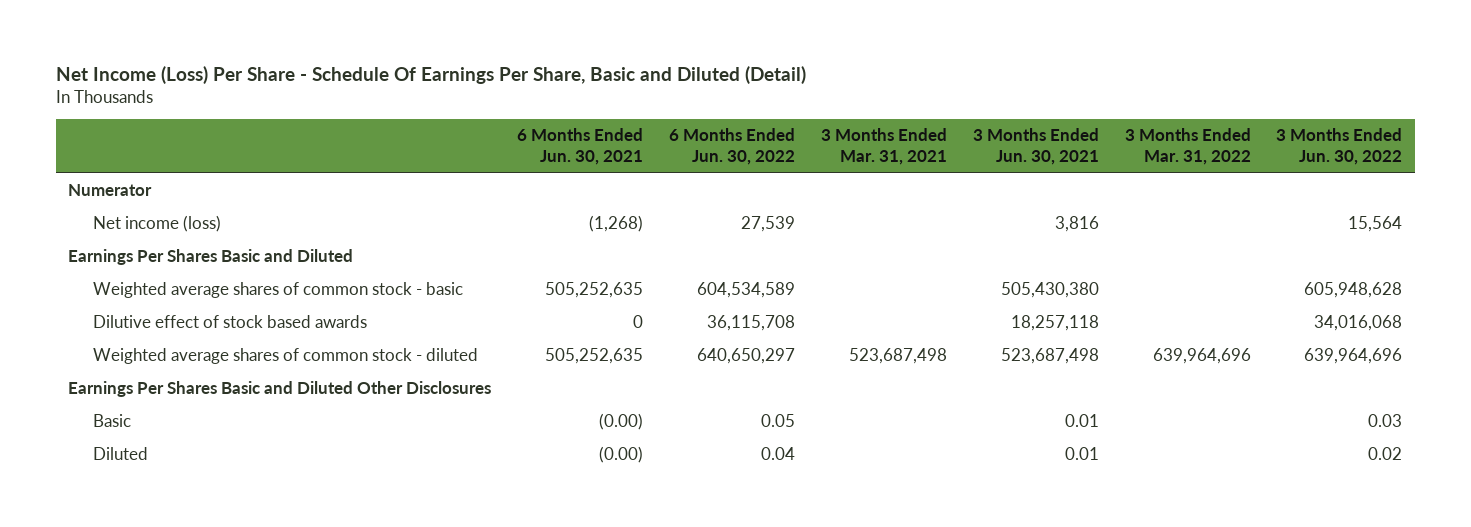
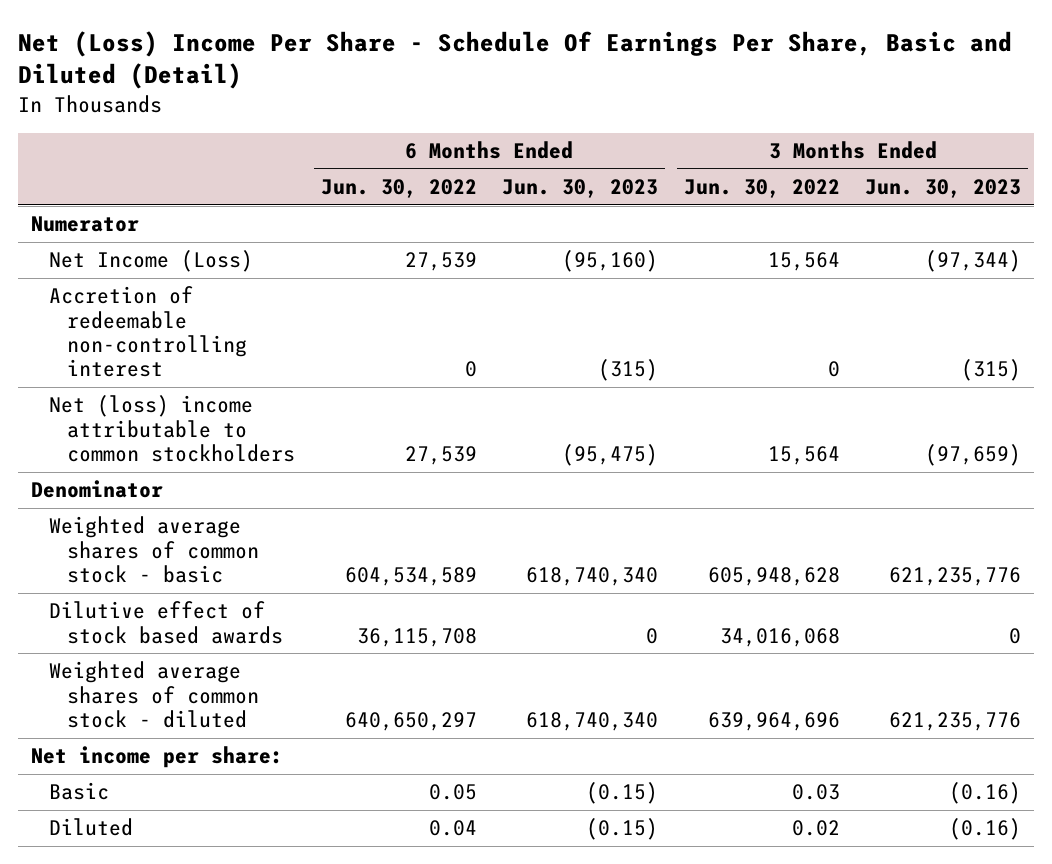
- Net Income (Loss) Per Share - Schedule Of Earnings Per Share, Basic and Diluted (Detail)
+ Net (Loss) Income Per Share - Schedule Of Earnings Per Share, Basic and Diluted (Detail)
- | 6 Months Ended Jun. 30, 2021 | 6 Months Ended Jun. 30, 2022 | 3 Months Ended Mar. 31, 2021 | 3 Months Ended Jun. 30, 2021 | 3 Months Ended Mar. 31, 2022 | 3 Months Ended Jun. 30, 2022
+ | 6 Months Ended Jun. 30, 2022 | 6 Months Ended Jun. 30, 2023 | 3 Months Ended Jun. 30, 2022 | 3 Months Ended Jun. 30, 2023
- Net income (loss) | (1,268) | 27,539 | | 3,816 | | 15,564
- Earnings Per Shares Basic and Diluted
+ Net Income (Loss) | 27,539 | (95,160) | 15,564 | (97,344)
+ Accretion of redeemable non-controlling interest | 0 | (315) | 0 | (315)
+ Net (loss) income attributable to common stockholders | 27,539 | (95,475) | 15,564 | (97,659)
+ Denominator
- Earnings Per Shares Basic and Diluted Other Disclosures
+ Net income per share:

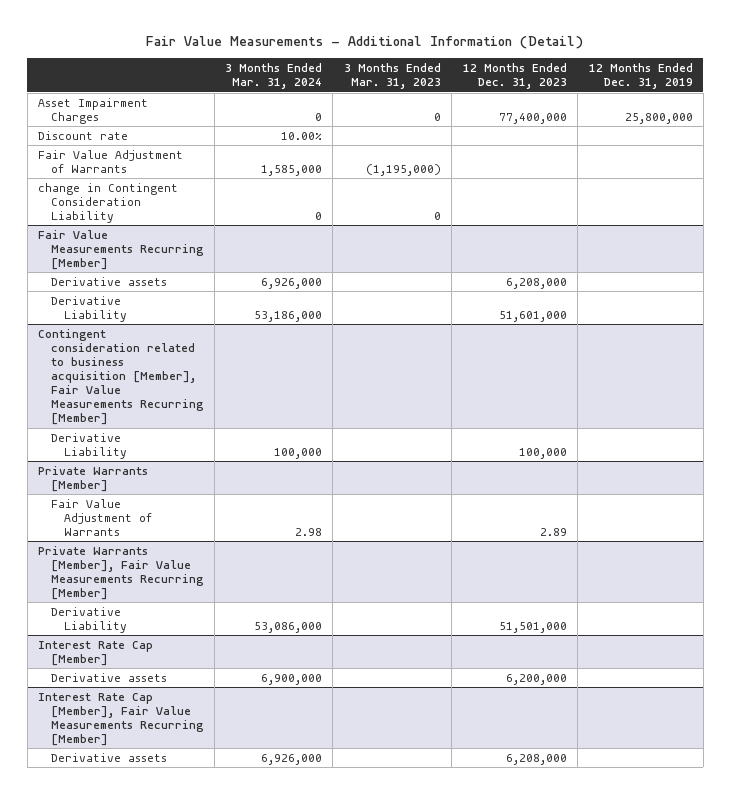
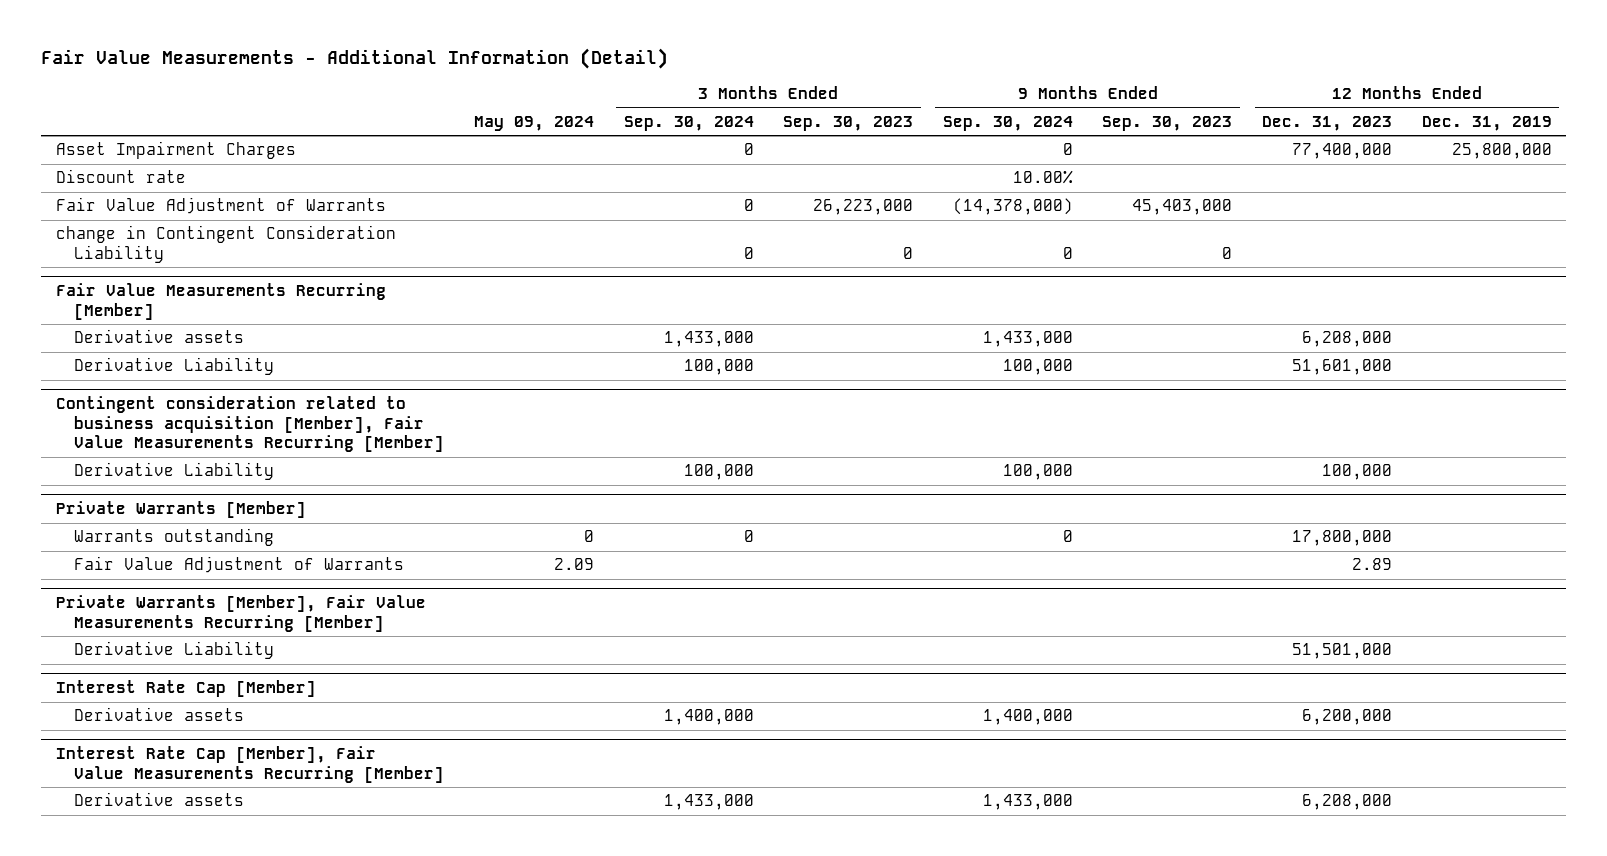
- | 3 Months Ended Mar. 31, 2024 | 3 Months Ended Mar. 31, 2023 | 12 Months Ended Dec. 31, 2023 | 12 Months Ended Dec. 31, 2019
+ | May 09, 2024 | 3 Months Ended Sep. 30, 2024 | 3 Months Ended Sep. 30, 2023 | 9 Months Ended Sep. 30, 2024 | 9 Months Ended Sep. 30, 2023 | 12 Months Ended Dec. 31, 2023 | 12 Months Ended Dec. 31, 2019
@ Private Warrants [Member]
+ Warrants outstanding | 0 | 0 | | 0 | | 17,800,000 |

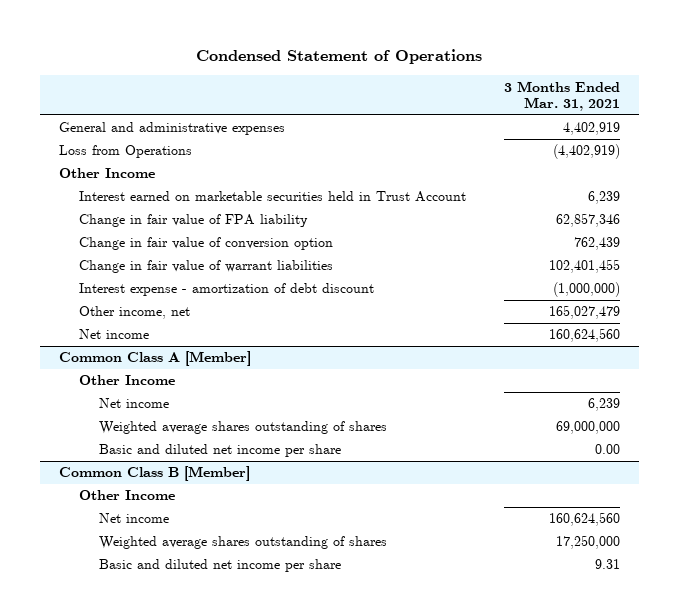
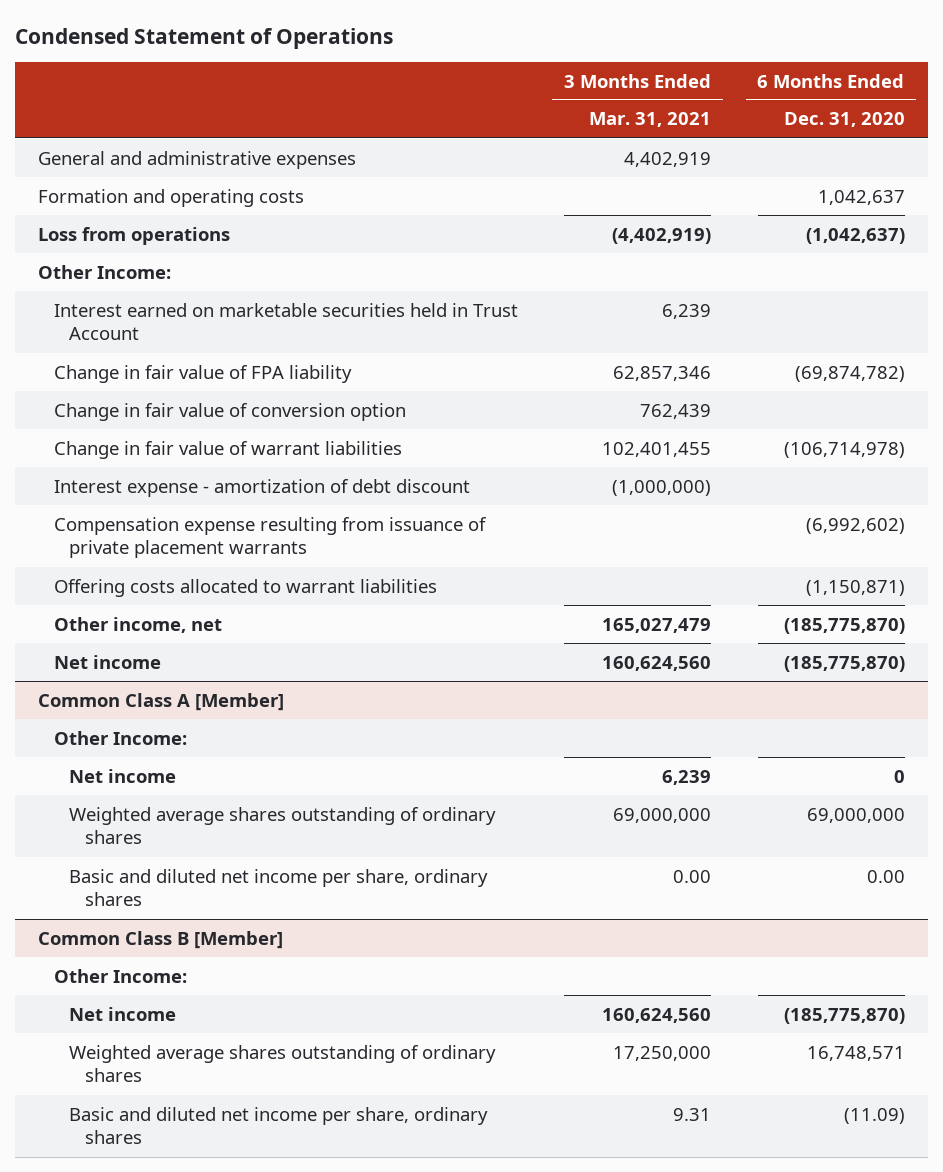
- | 3 Months Ended Mar. 31, 2021
+ | 3 Months Ended Mar. 31, 2021 | 6 Months Ended Dec. 31, 2020
- Loss from Operations | (4,402,919)
- Other Income
+ Formation and operating costs | | 1,042,637
+ Loss from operations | (4,402,919) | (1,042,637)
+ Other Income:
+ Compensation expense resulting from issuance of private placement warrants | | (6,992,602)
+ Offering costs allocated to warrant liabilities | | (1,150,871)
@ Common Class A [Member]
- Other Income
+ Other Income:
- Weighted average shares outstanding of shares | 69,000,000
- Basic and diluted net income per share | 0.00
+ Weighted average shares outstanding of ordinary shares | 69,000,000 | 69,000,000
+ Basic and diluted net income per share, ordinary shares | 0.00 | 0.00
@ Common Class B [Member]
- Other Income
+ Other Income:
- Weighted average shares outstanding of shares | 17,250,000
- Basic and diluted net income per share | 9.31
+ Weighted average shares outstanding of ordinary shares | 17,250,000 | 16,748,571
+ Basic and diluted net income per share, ordinary shares | 9.31 | (11.09)

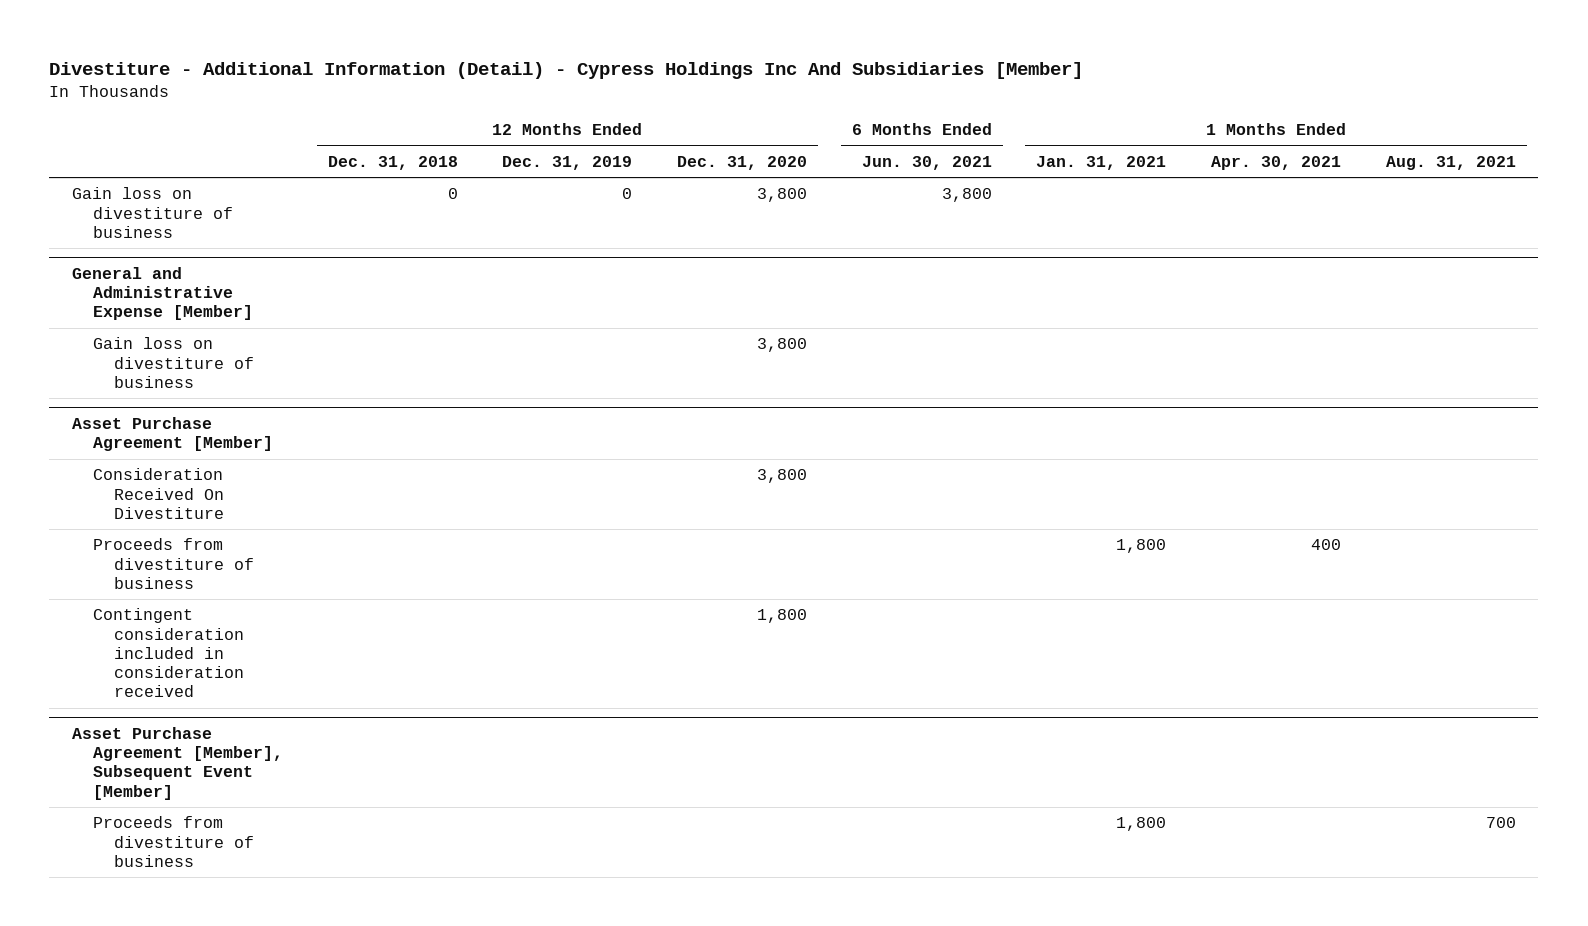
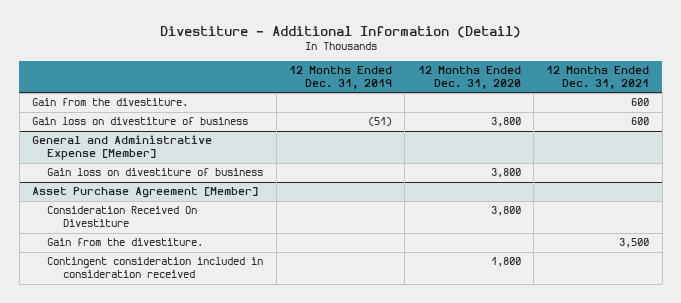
- Divestiture - Additional Information (Detail) - Cypress Holdings Inc And Subsidiaries [Member]
+ Divestiture - Additional Information (Detail)
- | 12 Months Ended Dec. 31, 2018 | 12 Months Ended Dec. 31, 2019 | 12 Months Ended Dec. 31, 2020 | 6 Months Ended Jun. 30, 2021 | 1 Months Ended Jan. 31, 2021 | 1 Months Ended Apr. 30, 2021 | 1 Months Ended Aug. 31, 2021
+ | 12 Months Ended Dec. 31, 2019 | 12 Months Ended Dec. 31, 2020 | 12 Months Ended Dec. 31, 2021
- Gain loss on divestiture of business | 0 | 0 | 3,800 | 3,800 | | |
+ Gain from the divestiture. | | | 600
+ Gain loss on divestiture of business | (51) | 3,800 | 600
@ Asset Purchase Agreement [Member]
- Proceeds from divestiture of business | | | | | 1,800 | 400 |
+ Gain from the divestiture. | | | 3,500
- Asset Purchase Agreement [Member], Subsequent Event [Member]
- Proceeds from divestiture of business | | | | | 1,800 | | 700

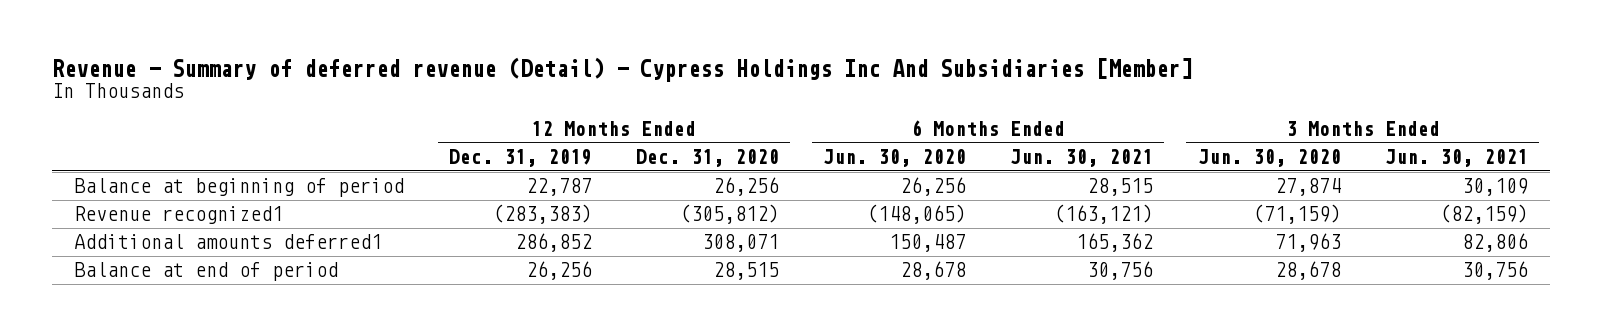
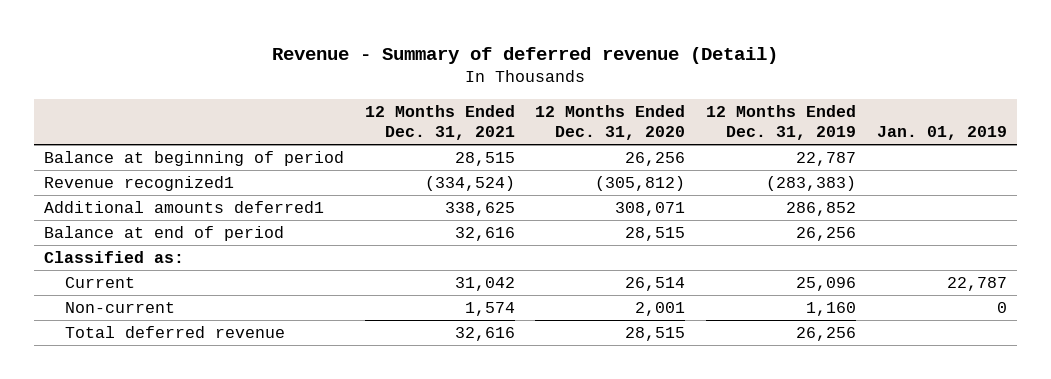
- Revenue - Summary of deferred revenue (Detail) - Cypress Holdings Inc And Subsidiaries [Member]
+ Revenue - Summary of deferred revenue (Detail)
- | 12 Months Ended Dec. 31, 2019 | 12 Months Ended Dec. 31, 2020 | 6 Months Ended Jun. 30, 2020 | 6 Months Ended Jun. 30, 2021 | 3 Months Ended Jun. 30, 2020 | 3 Months Ended Jun. 30, 2021
+ | 12 Months Ended Dec. 31, 2021 | 12 Months Ended Dec. 31, 2020 | 12 Months Ended Dec. 31, 2019 | Jan. 01, 2019
+ Classified as:
+ Current | 31,042 | 26,514 | 25,096 | 22,787
+ Non-current | 1,574 | 2,001 | 1,160 | 0
+ Total deferred revenue | 32,616 | 28,515 | 26,256 |

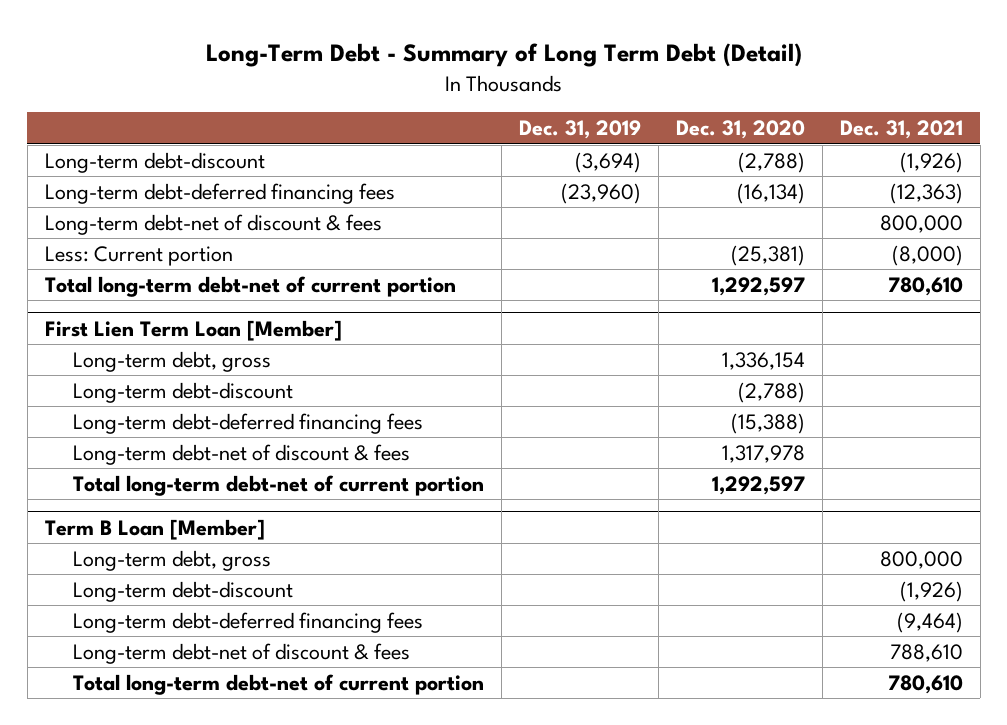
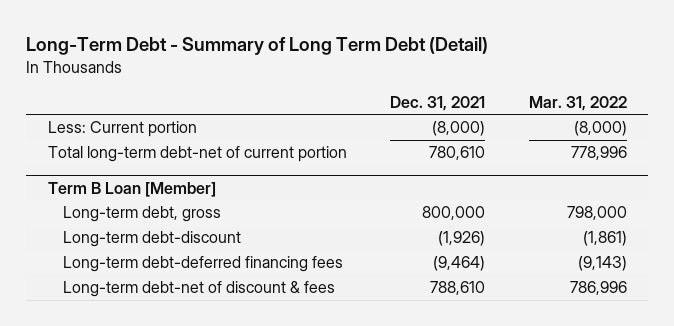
- | Dec. 31, 2019 | Dec. 31, 2020 | Dec. 31, 2021
+ | Dec. 31, 2021 | Mar. 31, 2022
- Long-term debt-discount | (3,694) | (2,788) | (1,926)
- Long-term debt-deferred financing fees | (23,960) | (16,134) | (12,363)
- Long-term debt-net of discount & fees | | | 800,000
- First Lien Term Loan [Member]
- Long-term debt, gross | | 1,336,154 |
- Long-term debt-discount | | (2,788) |
- Long-term debt-deferred financing fees | | (15,388) |
- Long-term debt-net of discount & fees | | 1,317,978 |
- Total long-term debt-net of current portion | | 1,292,597 |
@ Term B Loan [Member]
- Total long-term debt-net of current portion | | | 780,610

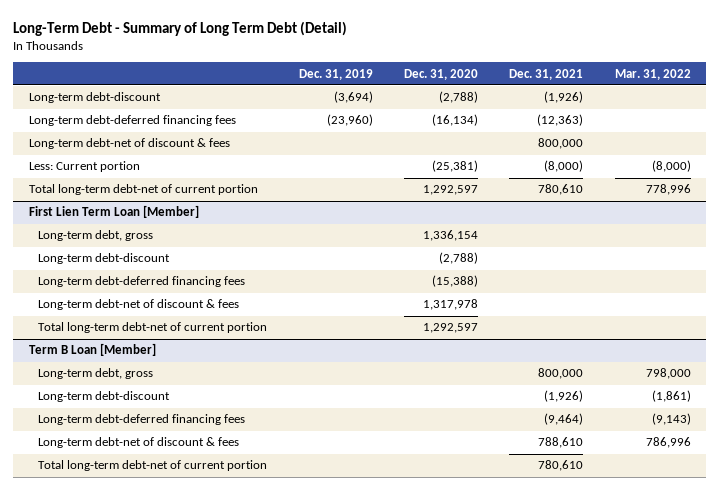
- | Dec. 31, 2021 | Mar. 31, 2022
+ | Dec. 31, 2019 | Dec. 31, 2020 | Dec. 31, 2021 | Mar. 31, 2022
+ Long-term debt-discount | (3,694) | (2,788) | (1,926) |
+ Long-term debt-deferred financing fees | (23,960) | (16,134) | (12,363) |
+ Long-term debt-net of discount & fees | | | 800,000 |
+ First Lien Term Loan [Member]
+ Long-term debt, gross | | 1,336,154 | |
+ Long-term debt-discount | | (2,788) | |
+ Long-term debt-deferred financing fees | | (15,388) | |
+ Long-term debt-net of discount & fees | | 1,317,978 | |
+ Total long-term debt-net of current portion | | 1,292,597 | |
@ Term B Loan [Member]
+ Total long-term debt-net of current portion | | | 780,610 |

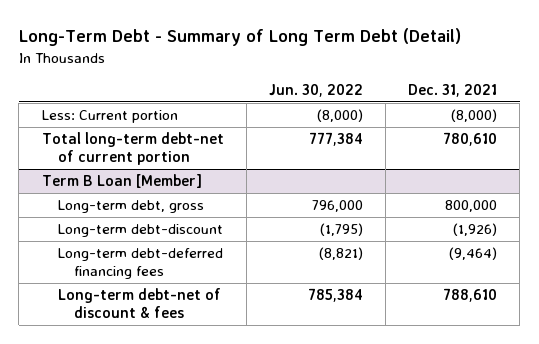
- | Dec. 31, 2019 | Dec. 31, 2020 | Dec. 31, 2021 | Mar. 31, 2022
+ | Jun. 30, 2022 | Dec. 31, 2021
- Long-term debt-discount | (3,694) | (2,788) | (1,926) |
- Long-term debt-deferred financing fees | (23,960) | (16,134) | (12,363) |
- Long-term debt-net of discount & fees | | | 800,000 |
- First Lien Term Loan [Member]
- Long-term debt, gross | | 1,336,154 | |
- Long-term debt-discount | | (2,788) | |
- Long-term debt-deferred financing fees | | (15,388) | |
- Long-term debt-net of discount & fees | | 1,317,978 | |
- Total long-term debt-net of current portion | | 1,292,597 | |
@ Term B Loan [Member]
- Total long-term debt-net of current portion | | | 780,610 |

